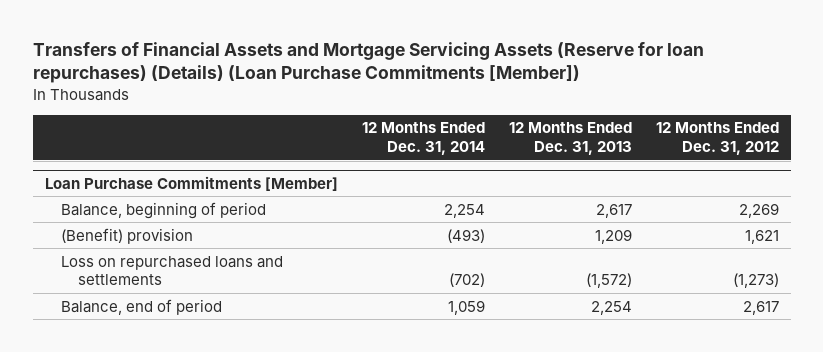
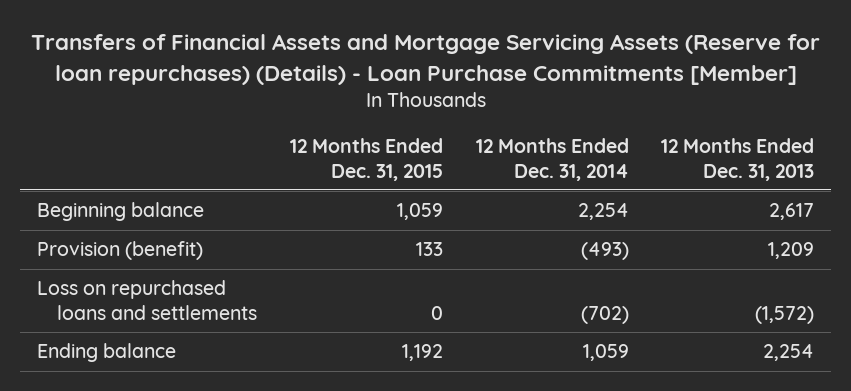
- Transfers of Financial Assets and Mortgage Servicing Assets (Reserve for loan repurchases) (Details) (Loan Purchase Commitments [Member])
+ Transfers of Financial Assets and Mortgage Servicing Assets (Reserve for loan repurchases) (Details) - Loan Purchase Commitments [Member]
- | 12 Months Ended Dec. 31, 2014 | 12 Months Ended Dec. 31, 2013 | 12 Months Ended Dec. 31, 2012
+ | 12 Months Ended Dec. 31, 2015 | 12 Months Ended Dec. 31, 2014 | 12 Months Ended Dec. 31, 2013
- Loan Purchase Commitments [Member]
- Balance, beginning of period | 2,254 | 2,617 | 2,269
- (Benefit) provision | (493) | 1,209 | 1,621
+ Beginning balance | 1,059 | 2,254 | 2,617
+ Provision (benefit) | 133 | (493) | 1,209
- Balance, end of period | 1,059 | 2,254 | 2,617
+ Ending balance | 1,192 | 1,059 | 2,254

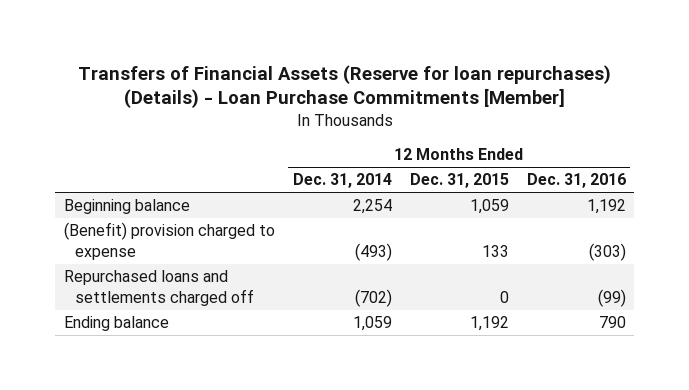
- Transfers of Financial Assets and Mortgage Servicing Assets (Reserve for loan repurchases) (Details) - Loan Purchase Commitments [Member]
+ Transfers of Financial Assets (Reserve for loan repurchases) (Details) - Loan Purchase Commitments [Member]
- | 12 Months Ended Dec. 31, 2015 | 12 Months Ended Dec. 31, 2014 | 12 Months Ended Dec. 31, 2013
+ | 12 Months Ended Dec. 31, 2014 | 12 Months Ended Dec. 31, 2015 | 12 Months Ended Dec. 31, 2016
- Provision (benefit) | 133 | (493) | 1,209
- Loss on repurchased loans and settlements | 0 | (702) | (1,572)
+ (Benefit) provision charged to expense | (493) | 133 | (303)
+ Repurchased loans and settlements charged off | (702) | 0 | (99)

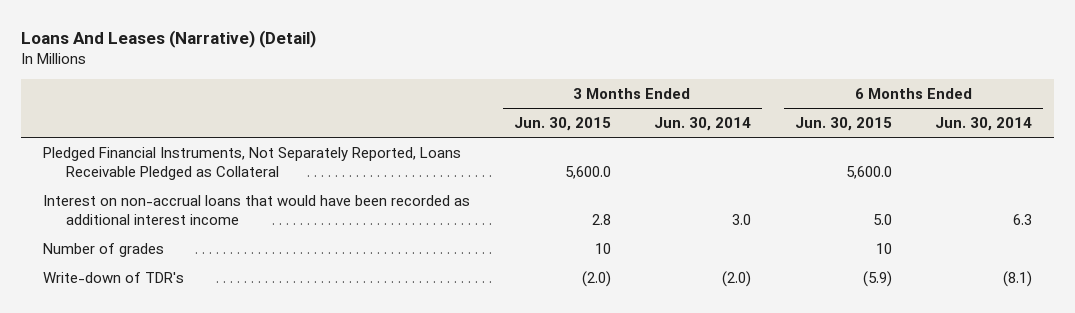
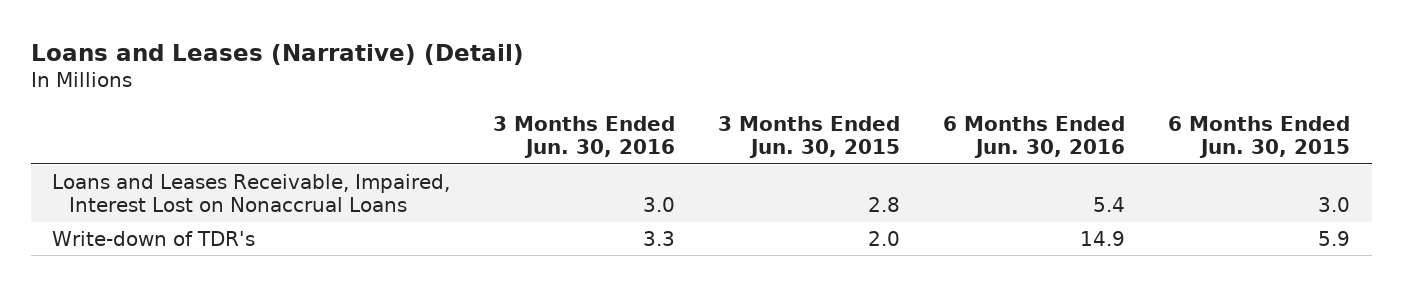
- Loans And Leases (Narrative) (Detail)
+ Loans and Leases (Narrative) (Detail)
- | 3 Months Ended Jun. 30, 2015 | 3 Months Ended Jun. 30, 2014 | 6 Months Ended Jun. 30, 2015 | 6 Months Ended Jun. 30, 2014
+ | 3 Months Ended Jun. 30, 2016 | 3 Months Ended Jun. 30, 2015 | 6 Months Ended Jun. 30, 2016 | 6 Months Ended Jun. 30, 2015
- Pledged Financial Instruments, Not Separately Reported, Loans Receivable Pledged as Collateral | 5,600.0 | | 5,600.0 |
- Interest on non-accrual loans that would have been recorded as additional interest income | 2.8 | 3.0 | 5.0 | 6.3
- Number of grades | 10 | | 10 |
- Write-down of TDR's | (2.0) | (2.0) | (5.9) | (8.1)
+ Loans and Leases Receivable, Impaired, Interest Lost on Nonaccrual Loans | 3.0 | 2.8 | 5.4 | 3.0
+ Write-down of TDR's | 3.3 | 2.0 | 14.9 | 5.9

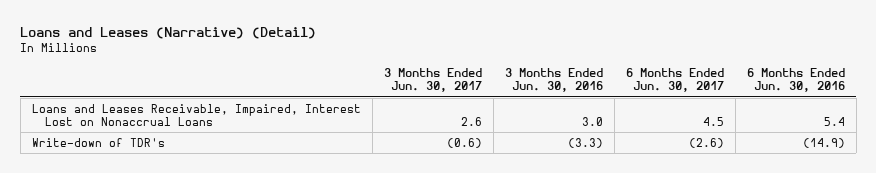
- | 3 Months Ended Jun. 30, 2016 | 3 Months Ended Jun. 30, 2015 | 6 Months Ended Jun. 30, 2016 | 6 Months Ended Jun. 30, 2015
+ | 3 Months Ended Jun. 30, 2017 | 3 Months Ended Jun. 30, 2016 | 6 Months Ended Jun. 30, 2017 | 6 Months Ended Jun. 30, 2016
- Write-down of TDR's | 3.3 | 2.0 | 14.9 | 5.9
+ Write-down of TDR's | (0.6) | (3.3) | (2.6) | (14.9)

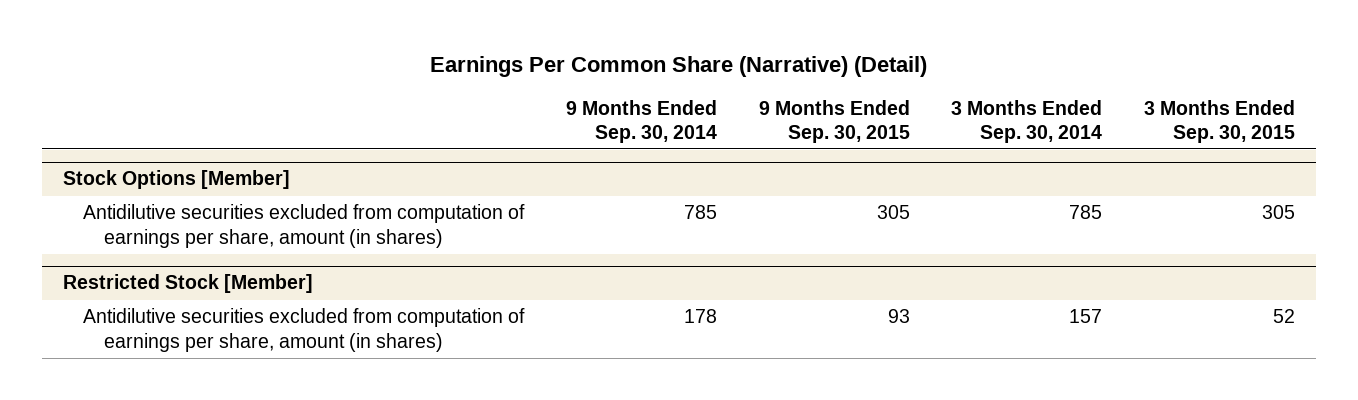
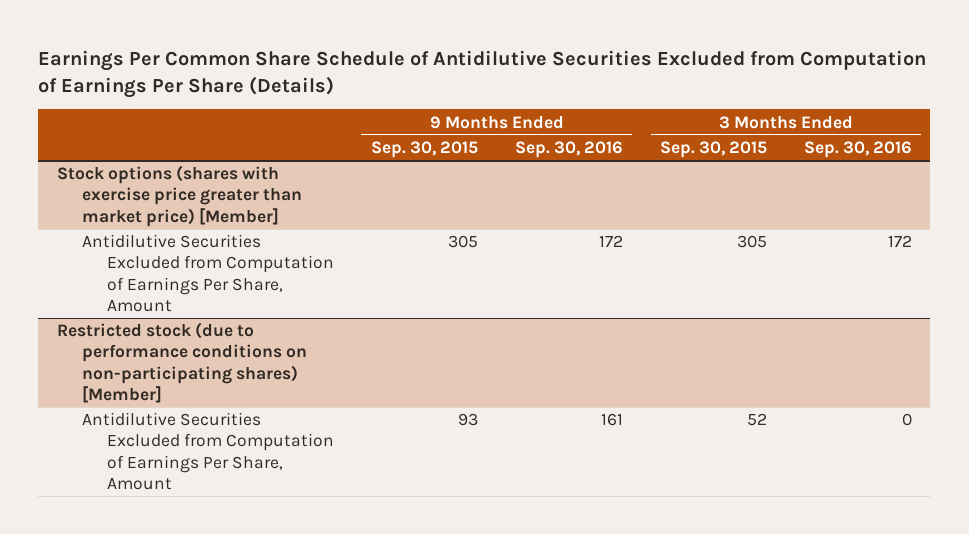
- Earnings Per Common Share (Narrative) (Detail)
+ Earnings Per Common Share Schedule of Antidilutive Securities Excluded from Computation of Earnings Per Share (Details)
- | 9 Months Ended Sep. 30, 2014 | 9 Months Ended Sep. 30, 2015 | 3 Months Ended Sep. 30, 2014 | 3 Months Ended Sep. 30, 2015
+ | 9 Months Ended Sep. 30, 2015 | 9 Months Ended Sep. 30, 2016 | 3 Months Ended Sep. 30, 2015 | 3 Months Ended Sep. 30, 2016
- Stock Options [Member]
- Antidilutive securities excluded from computation of earnings per share, amount (in shares) | 785 | 305 | 785 | 305
- Restricted Stock [Member]
- Antidilutive securities excluded from computation of earnings per share, amount (in shares) | 178 | 93 | 157 | 52
+ Stock options (shares with exercise price greater than market price) [Member]
+ Antidilutive Securities Excluded from Computation of Earnings Per Share, Amount | 305 | 172 | 305 | 172
+ Restricted stock (due to performance conditions on non-participating shares) [Member]
+ Antidilutive Securities Excluded from Computation of Earnings Per Share, Amount | 93 | 161 | 52 | 0

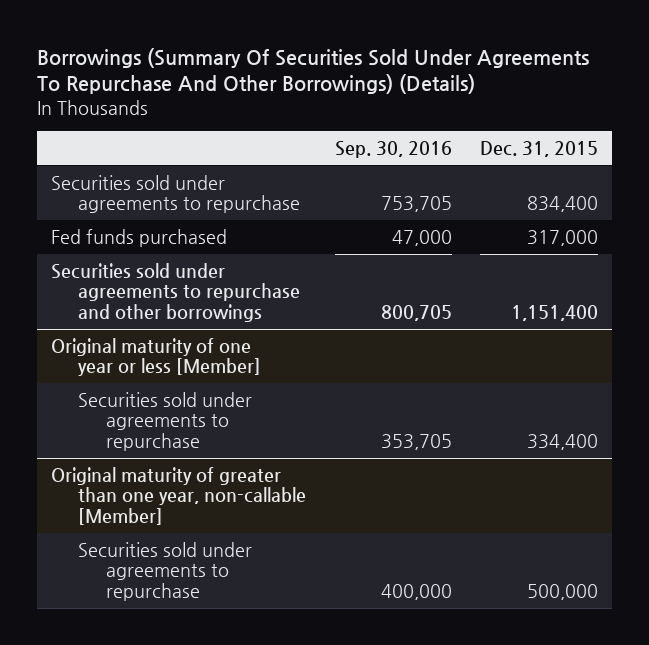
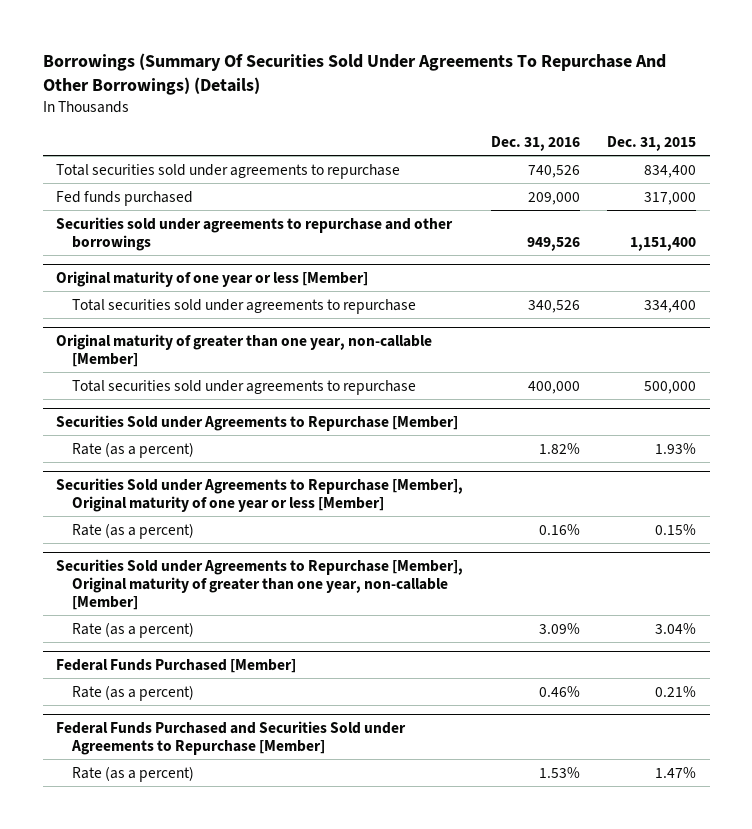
- | Sep. 30, 2016 | Dec. 31, 2015
+ | Dec. 31, 2016 | Dec. 31, 2015
- Securities sold under agreements to repurchase | 753,705 | 834,400
+ Total securities sold under agreements to repurchase | 740,526 | 834,400
@ Original maturity of one year or less [Member]
- Securities sold under agreements to repurchase | 353,705 | 334,400
+ Total securities sold under agreements to repurchase | 340,526 | 334,400
@ Original maturity of greater than one year, non-callable [Member]
- Securities sold under agreements to repurchase | 400,000 | 500,000
+ Total securities sold under agreements to repurchase | 400,000 | 500,000
+ Securities Sold under Agreements to Repurchase [Member]
+ Rate (as a percent) | 1.82% | 1.93%
+ Securities Sold under Agreements to Repurchase [Member], Original maturity of one year or less [Member]
+ Rate (as a percent) | 0.16% | 0.15%
+ Securities Sold under Agreements to Repurchase [Member], Original maturity of greater than one year, non-callable [Member]
+ Rate (as a percent) | 3.09% | 3.04%
+ Federal Funds Purchased [Member]
+ Rate (as a percent) | 0.46% | 0.21%
+ Federal Funds Purchased and Securities Sold under Agreements to Repurchase [Member]
+ Rate (as a percent) | 1.53% | 1.47%

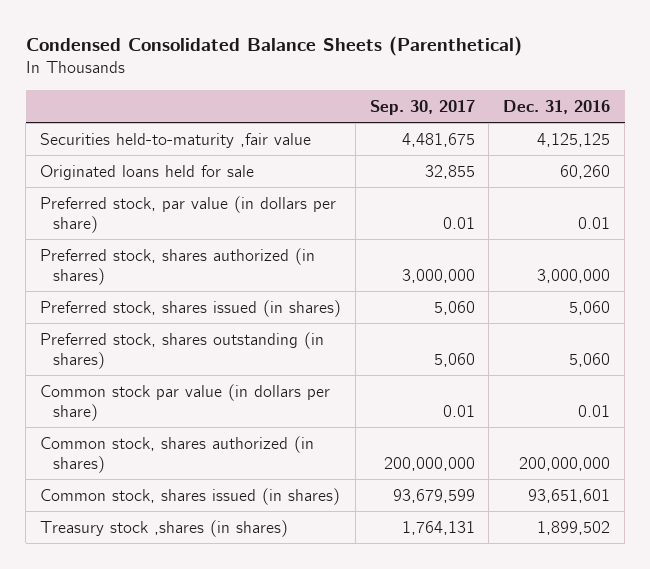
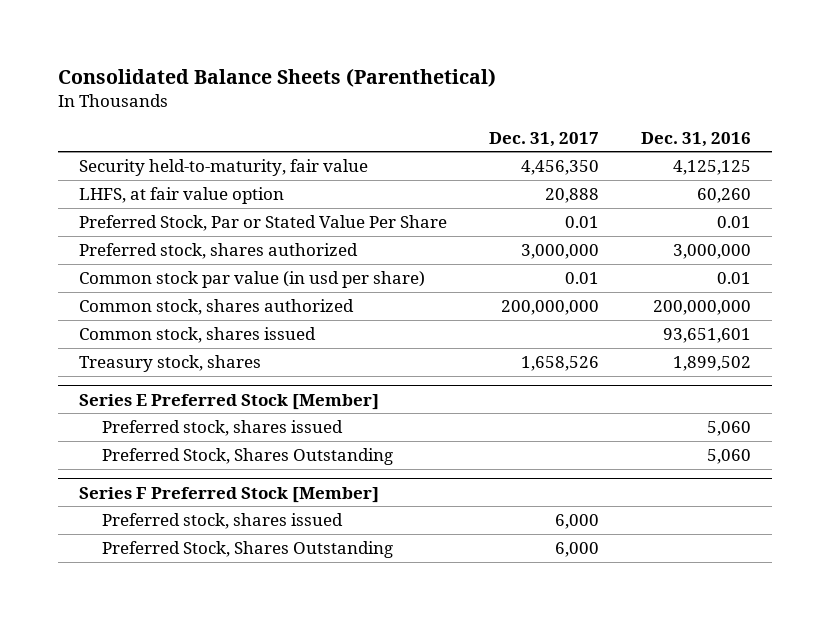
- Condensed Consolidated Balance Sheets (Parenthetical)
+ Consolidated Balance Sheets (Parenthetical)
- | Sep. 30, 2017 | Dec. 31, 2016
+ | Dec. 31, 2017 | Dec. 31, 2016
- Securities held-to-maturity ,fair value | 4,481,675 | 4,125,125
- Originated loans held for sale | 32,855 | 60,260
- Preferred stock, par value (in dollars per share) | 0.01 | 0.01
- Preferred stock, shares authorized (in shares) | 3,000,000 | 3,000,000
- Preferred stock, shares issued (in shares) | 5,060 | 5,060
- Preferred stock, shares outstanding (in shares) | 5,060 | 5,060
- Common stock par value (in dollars per share) | 0.01 | 0.01
- Common stock, shares authorized (in shares) | 200,000,000 | 200,000,000
- Common stock, shares issued (in shares) | 93,679,599 | 93,651,601
- Treasury stock ,shares (in shares) | 1,764,131 | 1,899,502
+ Security held-to-maturity, fair value | 4,456,350 | 4,125,125
+ LHFS, at fair value option | 20,888 | 60,260
+ Preferred Stock, Par or Stated Value Per Share | 0.01 | 0.01
+ Preferred stock, shares authorized | 3,000,000 | 3,000,000
+ Common stock par value (in usd per share) | 0.01 | 0.01
+ Common stock, shares authorized | 200,000,000 | 200,000,000
+ Common stock, shares issued | | 93,651,601
+ Treasury stock, shares | 1,658,526 | 1,899,502
+ Series E Preferred Stock [Member]
+ Preferred stock, shares issued | | 5,060
+ Preferred Stock, Shares Outstanding | | 5,060
+ Series F Preferred Stock [Member]
+ Preferred stock, shares issued | 6,000 |
+ Preferred Stock, Shares Outstanding | 6,000 |

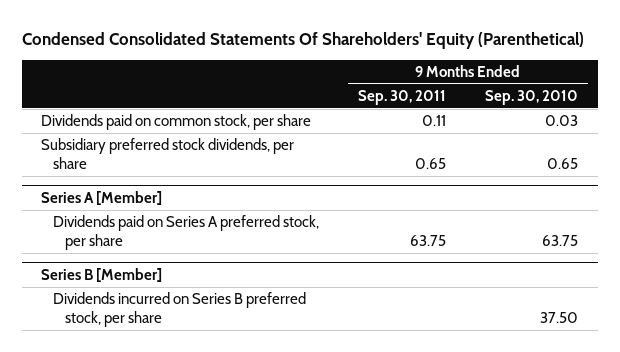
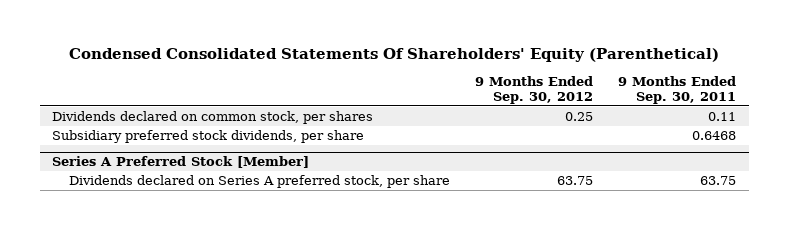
- | 9 Months Ended Sep. 30, 2011 | 9 Months Ended Sep. 30, 2010
+ | 9 Months Ended Sep. 30, 2012 | 9 Months Ended Sep. 30, 2011
- Dividends paid on common stock, per share | 0.11 | 0.03
- Subsidiary preferred stock dividends, per share | 0.65 | 0.65
- Series A [Member]
- Dividends paid on Series A preferred stock, per share | 63.75 | 63.75
- Series B [Member]
- Dividends incurred on Series B preferred stock, per share | | 37.50
+ Dividends declared on common stock, per shares | 0.25 | 0.11
+ Subsidiary preferred stock dividends, per share | | 0.6468
+ Series A Preferred Stock [Member]
+ Dividends declared on Series A preferred stock, per share | 63.75 | 63.75

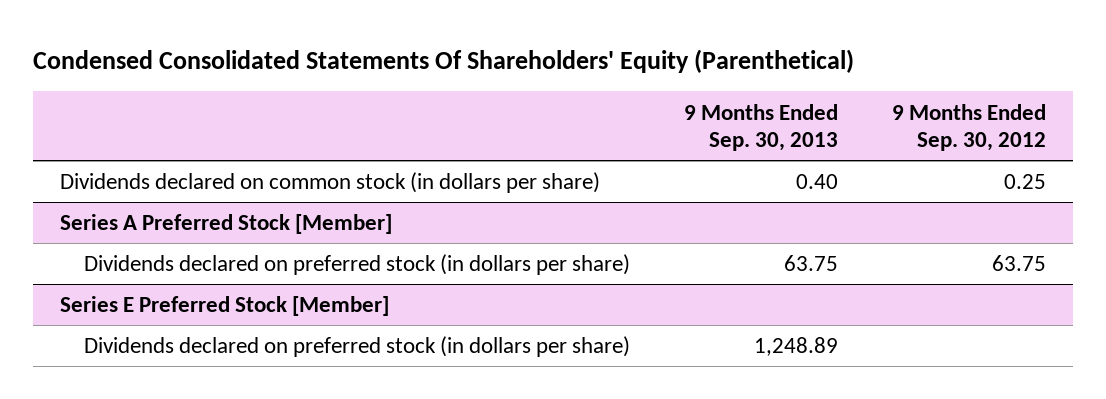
- | 9 Months Ended Sep. 30, 2012 | 9 Months Ended Sep. 30, 2011
+ | 9 Months Ended Sep. 30, 2013 | 9 Months Ended Sep. 30, 2012
- Dividends declared on common stock, per shares | 0.25 | 0.11
- Subsidiary preferred stock dividends, per share | | 0.6468
+ Dividends declared on common stock (in dollars per share) | 0.40 | 0.25
@ Series A Preferred Stock [Member]
- Dividends declared on Series A preferred stock, per share | 63.75 | 63.75
+ Dividends declared on preferred stock (in dollars per share) | 63.75 | 63.75
+ Series E Preferred Stock [Member]
+ Dividends declared on preferred stock (in dollars per share) | 1,248.89 |

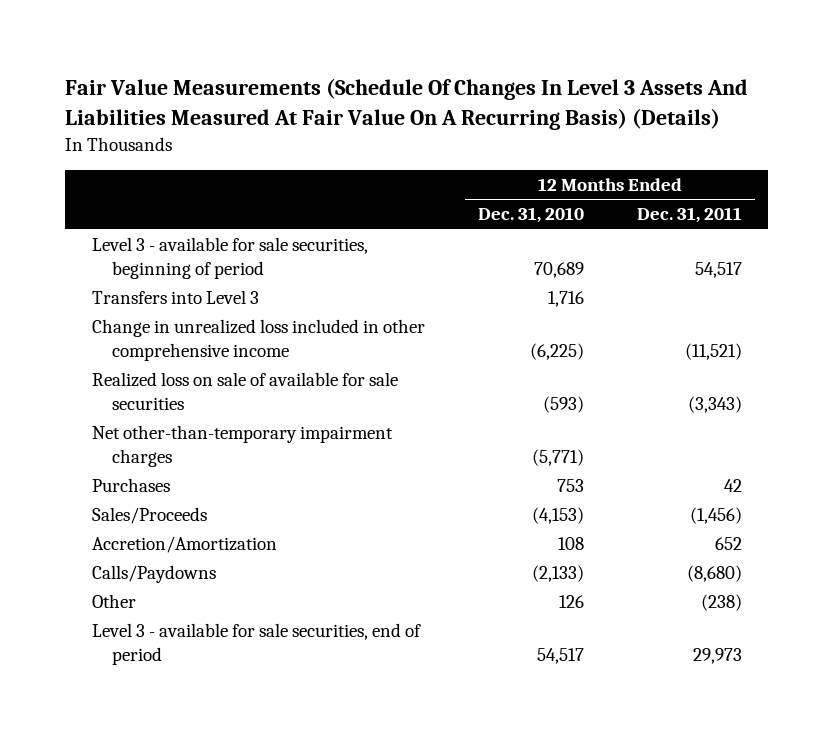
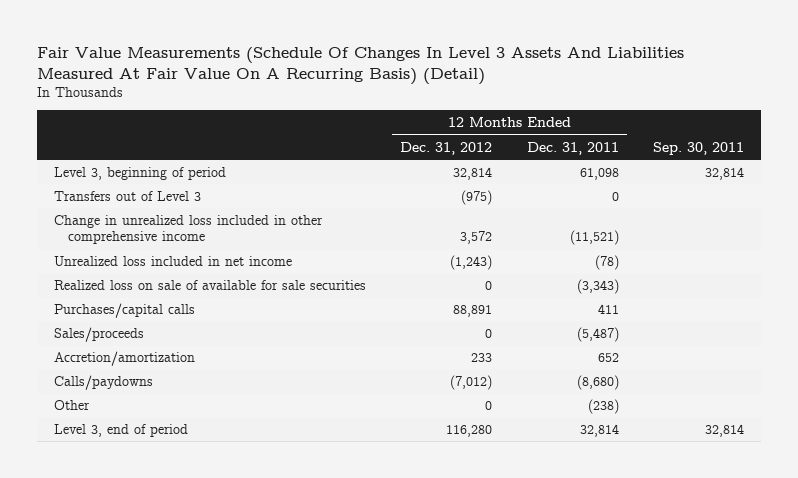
- Fair Value Measurements (Schedule Of Changes In Level 3 Assets And Liabilities Measured At Fair Value On A Recurring Basis) (Details)
+ Fair Value Measurements (Schedule Of Changes In Level 3 Assets And Liabilities Measured At Fair Value On A Recurring Basis) (Detail)
- | 12 Months Ended Dec. 31, 2010 | 12 Months Ended Dec. 31, 2011
+ | 12 Months Ended Dec. 31, 2012 | 12 Months Ended Dec. 31, 2011 | Sep. 30, 2011
- Level 3 - available for sale securities, beginning of period | 70,689 | 54,517
- Transfers into Level 3 | 1,716 |
+ Level 3, beginning of period | 32,814 | 61,098 | 32,814
+ Transfers out of Level 3 | (975) | 0 |
+ Unrealized loss included in net income | (1,243) | (78) |
- Net other-than-temporary impairment charges | (5,771) |
- Purchases | 753 | 42
- Sales/Proceeds | (4,153) | (1,456)
- Accretion/Amortization | 108 | 652
- Calls/Paydowns | (2,133) | (8,680)
+ Purchases/capital calls | 88,891 | 411 |
+ Sales/proceeds | 0 | (5,487) |
+ Accretion/amortization | 233 | 652 |
+ Calls/paydowns | (7,012) | (8,680) |
- Level 3 - available for sale securities, end of period | 54,517 | 29,973
+ Level 3, end of period | 116,280 | 32,814 | 32,814

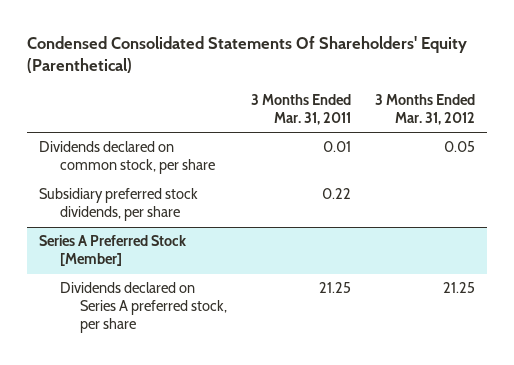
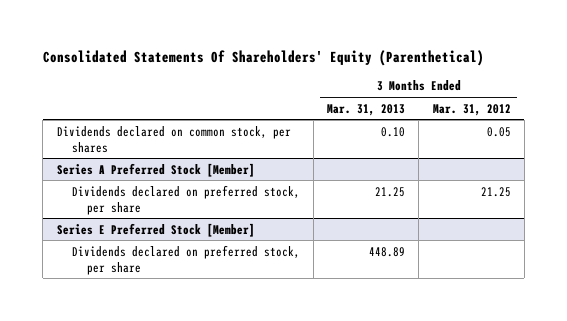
- Condensed Consolidated Statements Of Shareholders' Equity (Parenthetical)
+ Consolidated Statements Of Shareholders' Equity (Parenthetical)
- | 3 Months Ended Mar. 31, 2011 | 3 Months Ended Mar. 31, 2012
+ | 3 Months Ended Mar. 31, 2013 | 3 Months Ended Mar. 31, 2012
- Dividends declared on common stock, per share | 0.01 | 0.05
- Subsidiary preferred stock dividends, per share | 0.22 |
+ Dividends declared on common stock, per shares | 0.10 | 0.05
@ Series A Preferred Stock [Member]
- Dividends declared on Series A preferred stock, per share | 21.25 | 21.25
+ Dividends declared on preferred stock, per share | 21.25 | 21.25
+ Series E Preferred Stock [Member]
+ Dividends declared on preferred stock, per share | 448.89 |

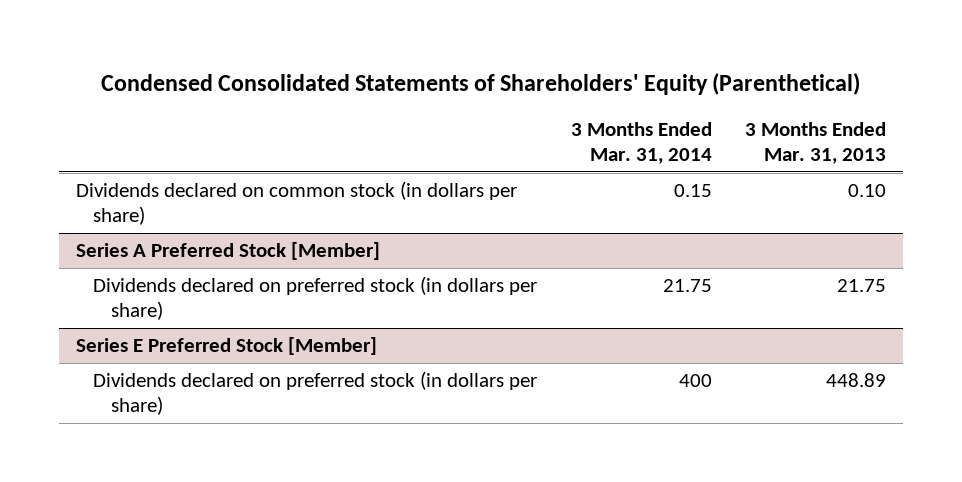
- Consolidated Statements Of Shareholders' Equity (Parenthetical)
+ Condensed Consolidated Statements of Shareholders' Equity (Parenthetical)
- | 3 Months Ended Mar. 31, 2013 | 3 Months Ended Mar. 31, 2012
+ | 3 Months Ended Mar. 31, 2014 | 3 Months Ended Mar. 31, 2013
- Dividends declared on common stock, per shares | 0.10 | 0.05
+ Dividends declared on common stock (in dollars per share) | 0.15 | 0.10
@ Series A Preferred Stock [Member]
- Dividends declared on preferred stock, per share | 21.25 | 21.25
+ Dividends declared on preferred stock (in dollars per share) | 21.75 | 21.75
@ Series E Preferred Stock [Member]
- Dividends declared on preferred stock, per share | 448.89 |
+ Dividends declared on preferred stock (in dollars per share) | 400 | 448.89

